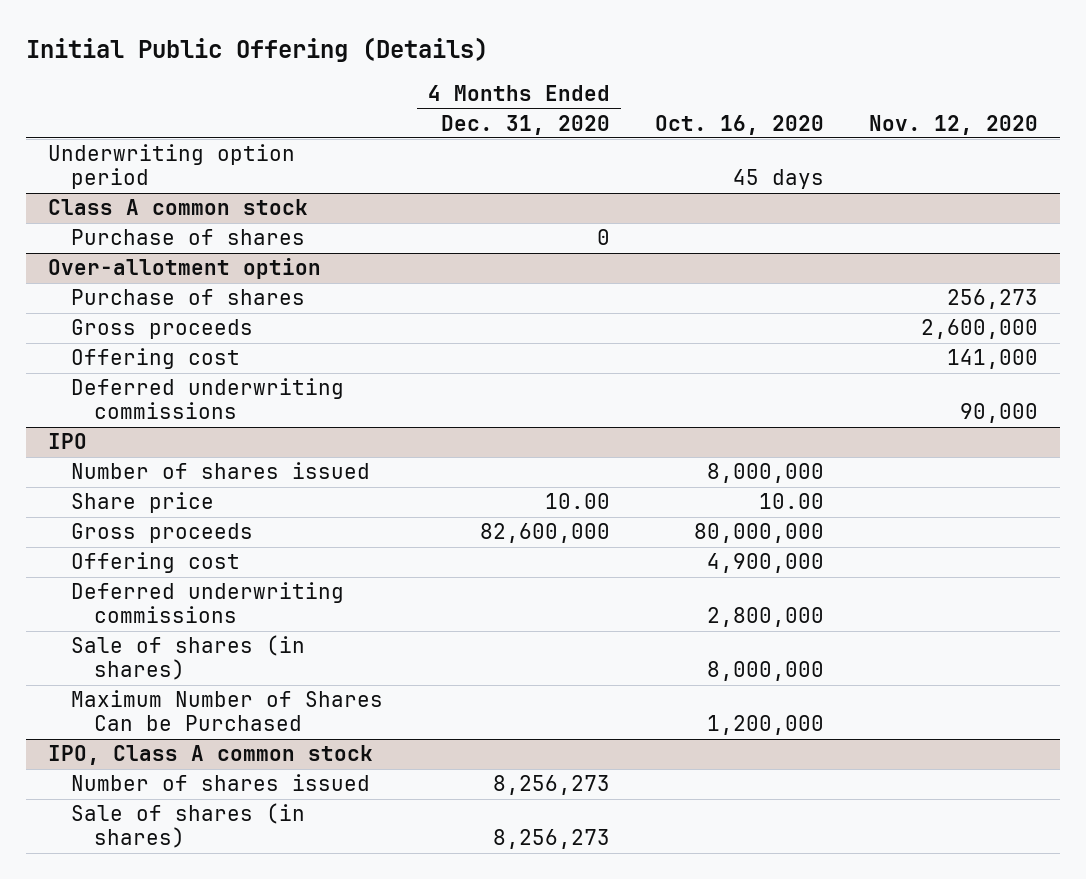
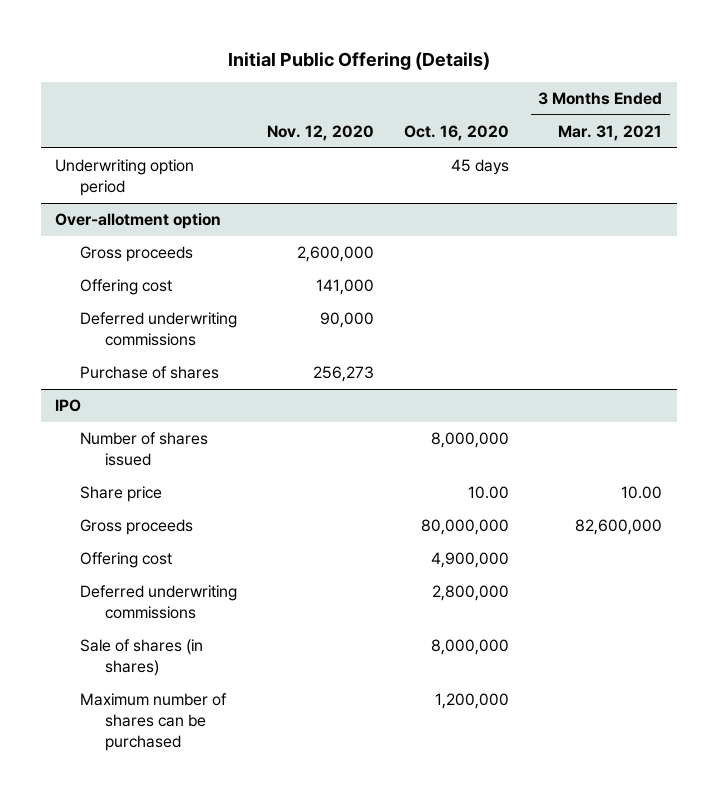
- | 4 Months Ended Dec. 31, 2020 | Oct. 16, 2020 | Nov. 12, 2020
+ | Nov. 12, 2020 | Oct. 16, 2020 | 3 Months Ended Mar. 31, 2021
- Class A common stock
- Purchase of shares | 0 | |
@ Over-allotment option
moved down: Purchase of shares | 256,273 | |
@ IPO
- Maximum Number of Shares Can be Purchased | | 1,200,000 |
- IPO, Class A common stock
- Number of shares issued | 8,256,273 | |
- Sale of shares (in shares) | 8,256,273 | |
@ IPO
+ Maximum number of shares can be purchased | | 1,200,000 |

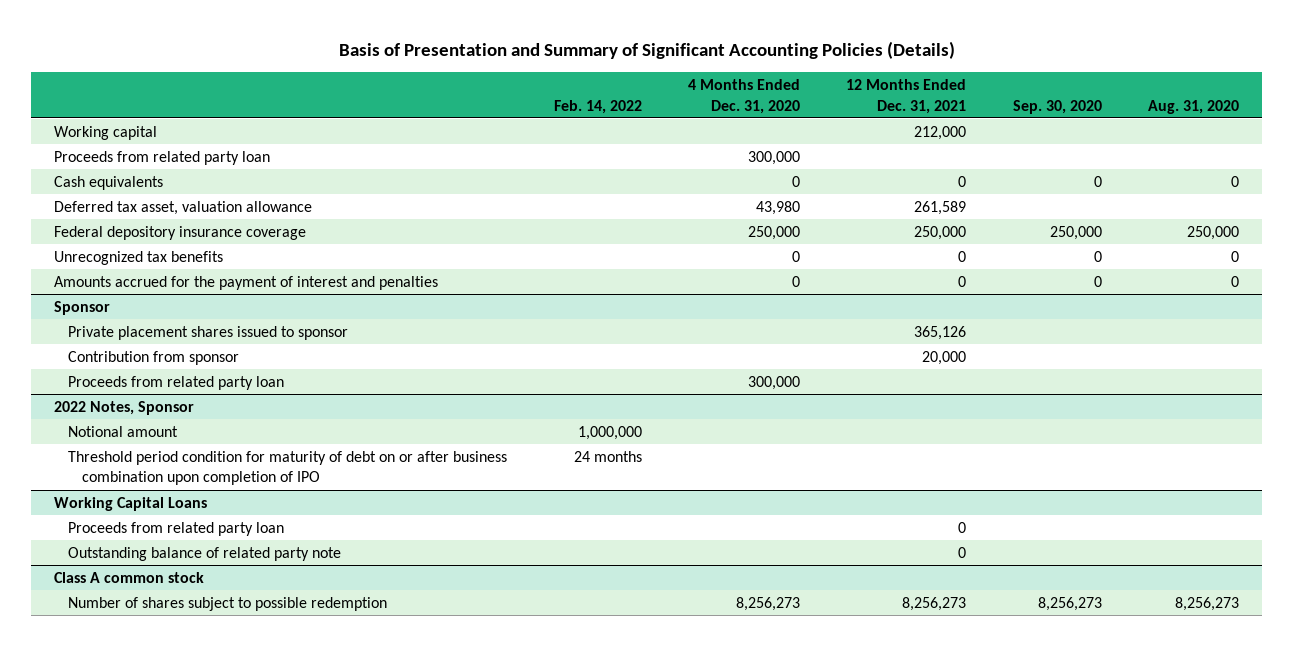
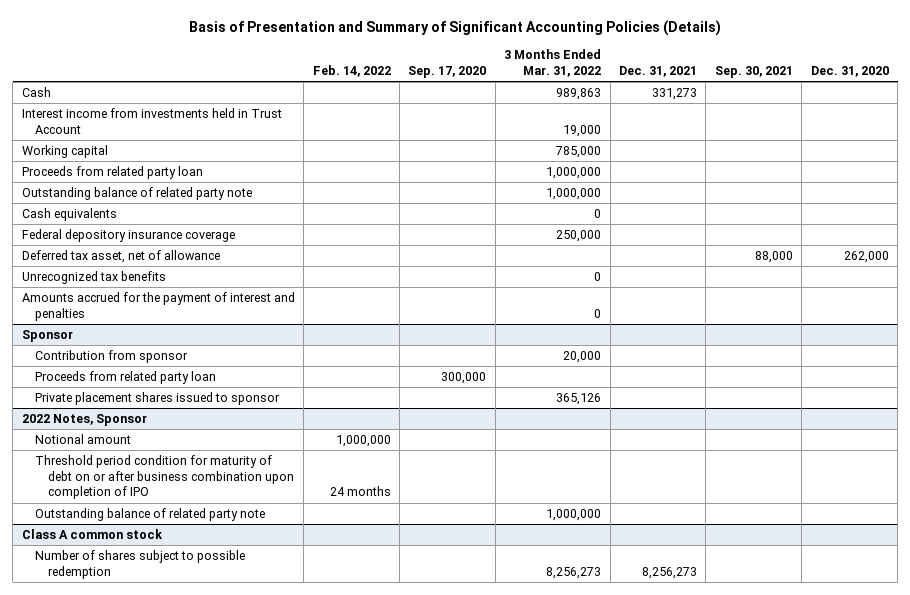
- | Feb. 14, 2022 | 4 Months Ended Dec. 31, 2020 | 12 Months Ended Dec. 31, 2021 | Sep. 30, 2020 | Aug. 31, 2020
+ | Feb. 14, 2022 | Sep. 17, 2020 | 3 Months Ended Mar. 31, 2022 | Dec. 31, 2021 | Sep. 30, 2021 | Dec. 31, 2020
+ Cash | | | 989,863 | 331,273 | |
+ Interest income from investments held in Trust Account | | | 19,000 | | |
+ Outstanding balance of related party note | | | 1,000,000 | | |
- Deferred tax asset, valuation allowance | | 43,980 | 261,589 | |
+ Deferred tax asset, net of allowance | | | | | 88,000 | 262,000
@ Sponsor
moved down: Private placement shares issued to sponsor | | | 365,126 | | |
- Working Capital Loans
- Proceeds from related party loan | | | 0 | |
- Outstanding balance of related party note | | | 0 | |
@ 2022 Notes, Sponsor
+ Outstanding balance of related party note | | | 1,000,000 | | |

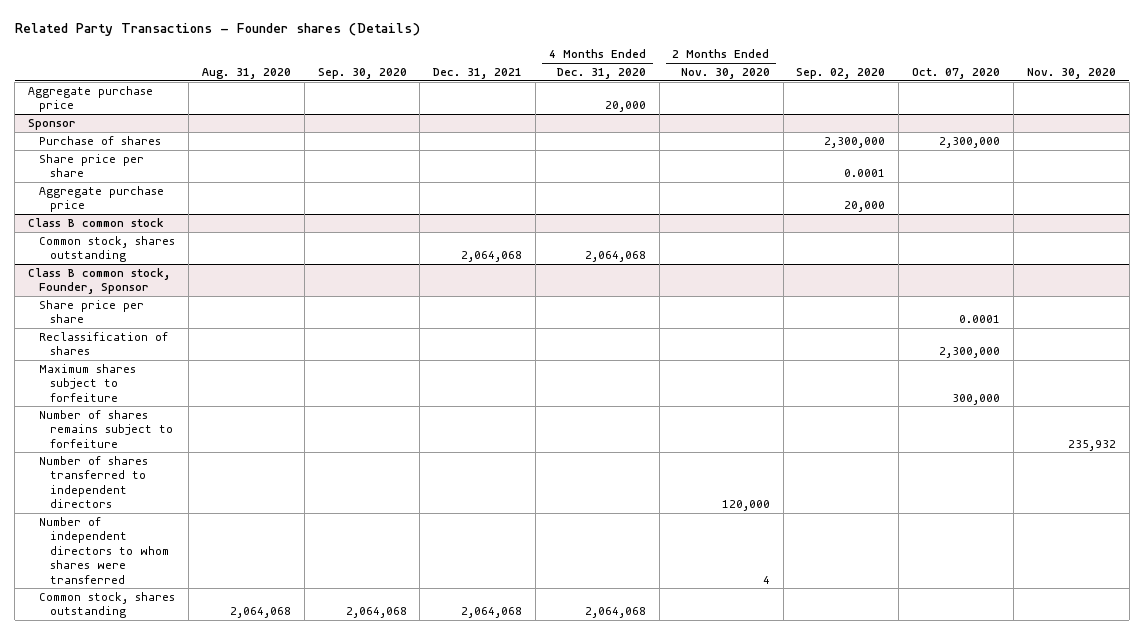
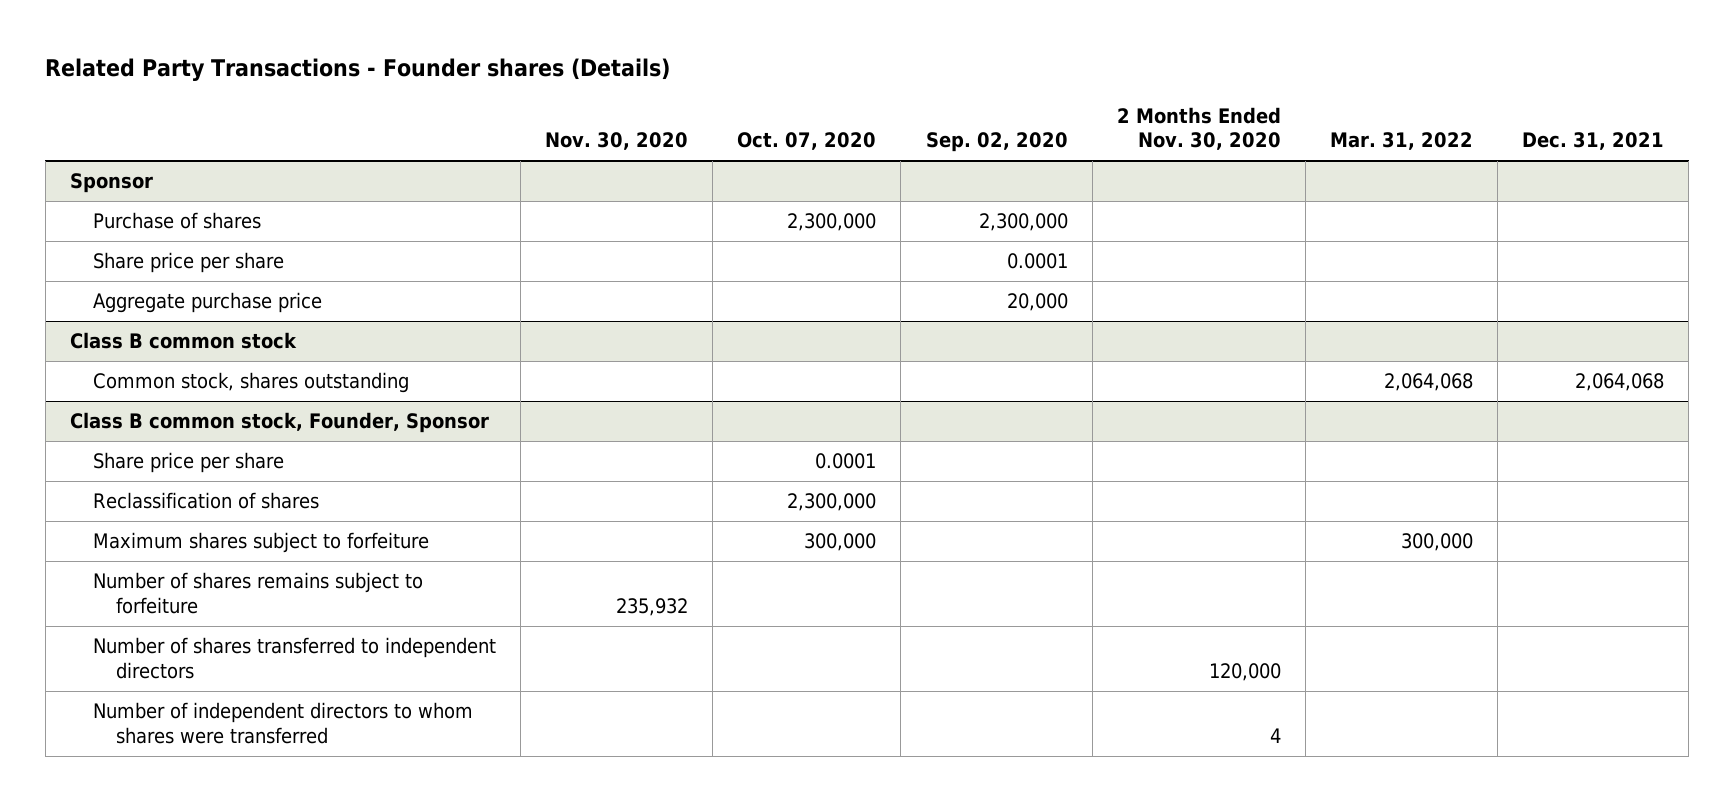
- | Aug. 31, 2020 | Sep. 30, 2020 | Dec. 31, 2021 | 4 Months Ended Dec. 31, 2020 | 2 Months Ended Nov. 30, 2020 | Sep. 02, 2020 | Oct. 07, 2020 | Nov. 30, 2020
+ | Nov. 30, 2020 | Oct. 07, 2020 | Sep. 02, 2020 | 2 Months Ended Nov. 30, 2020 | Mar. 31, 2022 | Dec. 31, 2021
- Aggregate purchase price | | | | 20,000 | | | |
@ Class B common stock, Founder, Sponsor
- Common stock, shares outstanding | 2,064,068 | 2,064,068 | 2,064,068 | 2,064,068 | | | |

